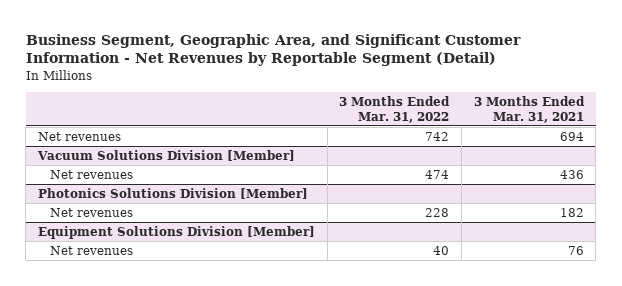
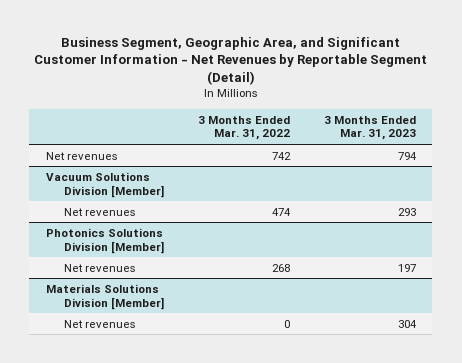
- | 3 Months Ended Mar. 31, 2022 | 3 Months Ended Mar. 31, 2021
+ | 3 Months Ended Mar. 31, 2022 | 3 Months Ended Mar. 31, 2023
@ Photonics Solutions Division [Member]
- Net revenues | 228 | 182
- Equipment Solutions Division [Member]
- Net revenues | 40 | 76
@ Photonics Solutions Division [Member]
+ Net revenues | 268 | 197
+ Materials Solutions Division [Member]
+ Net revenues | 0 | 304

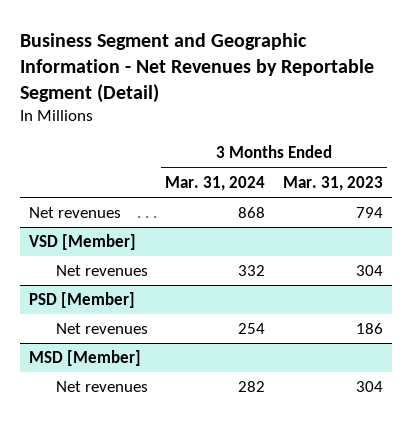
- Business Segment, Geographic Area, and Significant Customer Information - Net Revenues by Reportable Segment (Detail)
+ Business Segment and Geographic Information - Net Revenues by Reportable Segment (Detail)
- | 3 Months Ended Mar. 31, 2022 | 3 Months Ended Mar. 31, 2023
+ | 3 Months Ended Mar. 31, 2024 | 3 Months Ended Mar. 31, 2023
- Vacuum Solutions Division [Member]
- Net revenues | 474 | 293
- Photonics Solutions Division [Member]
- Net revenues | 268 | 197
- Materials Solutions Division [Member]
+ VSD [Member]
+ PSD [Member]
+ Net revenues | 254 | 186
+ MSD [Member]
+ Net revenues | 282 | 304

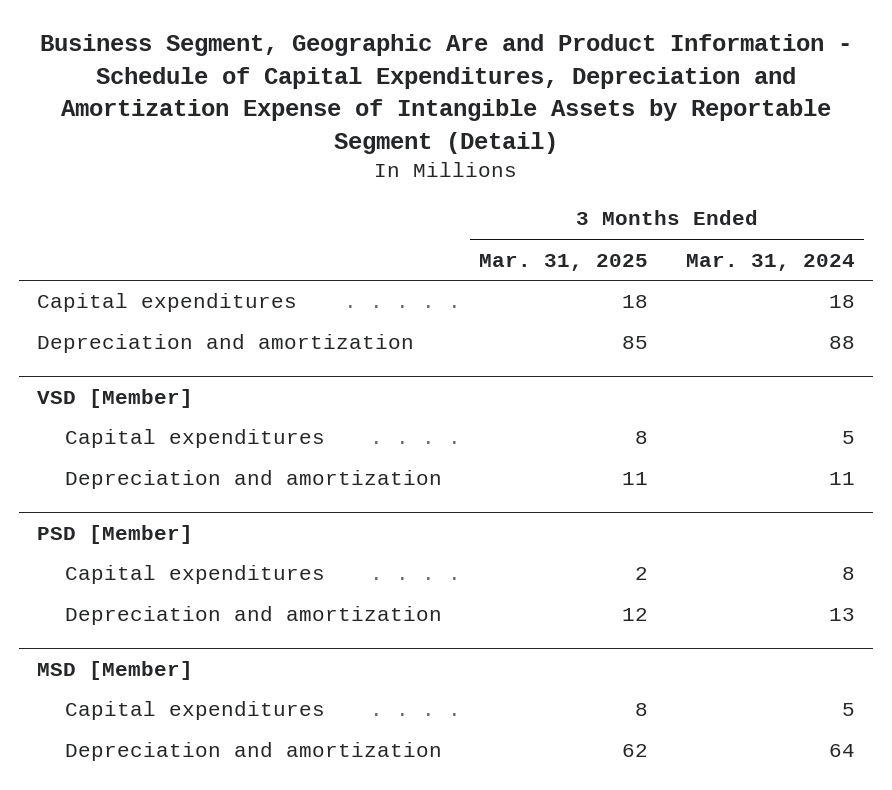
- Business Segment and Geographic Information - Net Revenues by Reportable Segment (Detail)
+ Business Segment, Geographic Are and Product Information - Schedule of Capital Expenditures, Depreciation and Amortization Expense of Intangible Assets by Reportable Segment (Detail)
- | 3 Months Ended Mar. 31, 2024 | 3 Months Ended Mar. 31, 2023
+ | 3 Months Ended Mar. 31, 2025 | 3 Months Ended Mar. 31, 2024
- Net revenues | 868 | 794
+ Capital expenditures | 18 | 18
+ Depreciation and amortization | 85 | 88
@ VSD [Member]
- Net revenues | 332 | 304
+ Capital expenditures | 8 | 5
+ Depreciation and amortization | 11 | 11
@ PSD [Member]
- Net revenues | 254 | 186
+ Capital expenditures | 2 | 8
+ Depreciation and amortization | 12 | 13
@ MSD [Member]
- Net revenues | 282 | 304
+ Capital expenditures | 8 | 5
+ Depreciation and amortization | 62 | 64

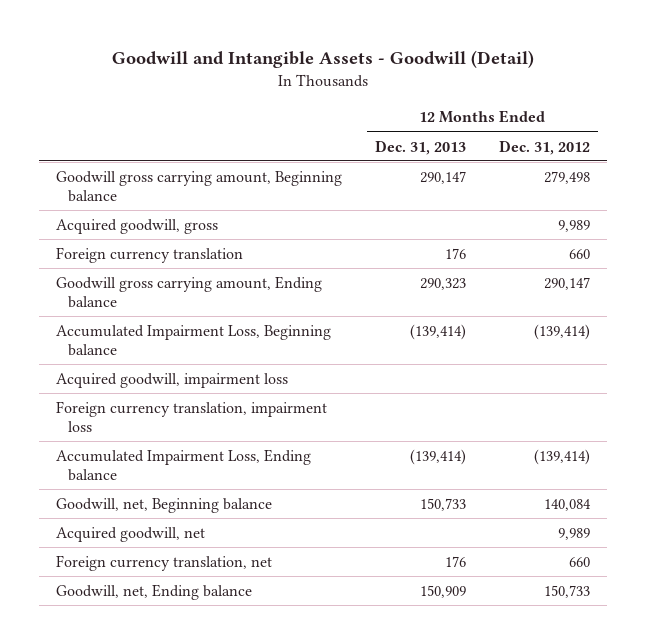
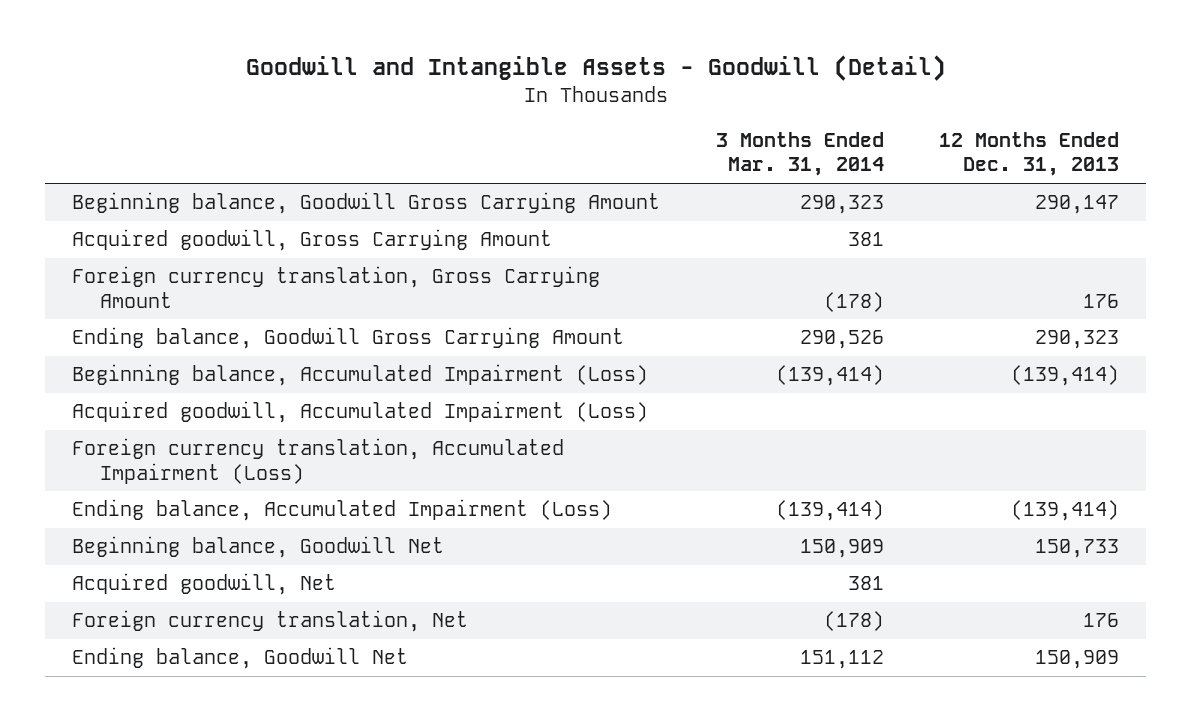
- | 12 Months Ended Dec. 31, 2013 | 12 Months Ended Dec. 31, 2012
+ | 3 Months Ended Mar. 31, 2014 | 12 Months Ended Dec. 31, 2013
- Goodwill gross carrying amount, Beginning balance | 290,147 | 279,498
- Acquired goodwill, gross | | 9,989
- Foreign currency translation | 176 | 660
- Goodwill gross carrying amount, Ending balance | 290,323 | 290,147
- Accumulated Impairment Loss, Beginning balance | (139,414) | (139,414)
- Acquired goodwill, impairment loss
- Foreign currency translation, impairment loss
- Accumulated Impairment Loss, Ending balance | (139,414) | (139,414)
- Goodwill, net, Beginning balance | 150,733 | 140,084
- Acquired goodwill, net | | 9,989
- Foreign currency translation, net | 176 | 660
- Goodwill, net, Ending balance | 150,909 | 150,733
+ Beginning balance, Goodwill Gross Carrying Amount | 290,323 | 290,147
+ Acquired goodwill, Gross Carrying Amount | 381 |
+ Foreign currency translation, Gross Carrying Amount | (178) | 176
+ Ending balance, Goodwill Gross Carrying Amount | 290,526 | 290,323
+ Beginning balance, Accumulated Impairment (Loss) | (139,414) | (139,414)
+ Acquired goodwill, Accumulated Impairment (Loss)
+ Foreign currency translation, Accumulated Impairment (Loss)
+ Ending balance, Accumulated Impairment (Loss) | (139,414) | (139,414)
+ Beginning balance, Goodwill Net | 150,909 | 150,733
+ Acquired goodwill, Net | 381 |
+ Foreign currency translation, Net | (178) | 176
+ Ending balance, Goodwill Net | 151,112 | 150,909

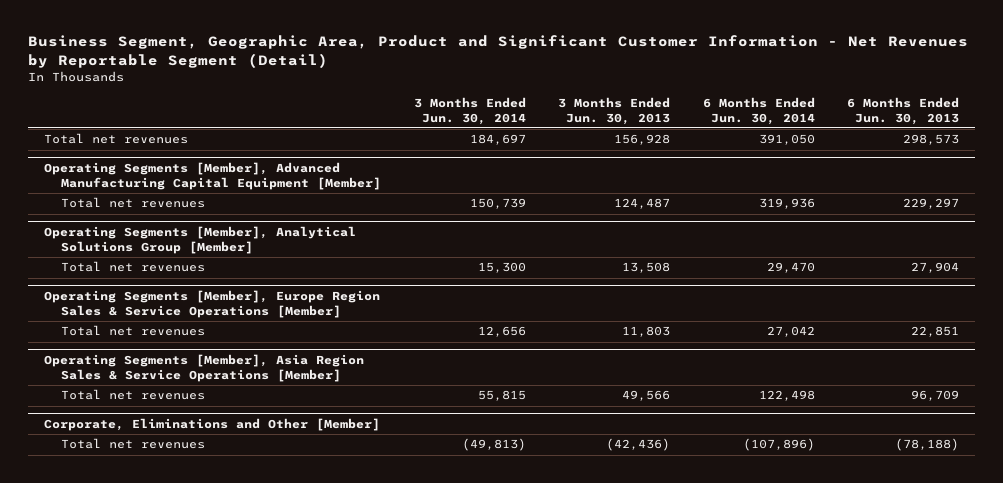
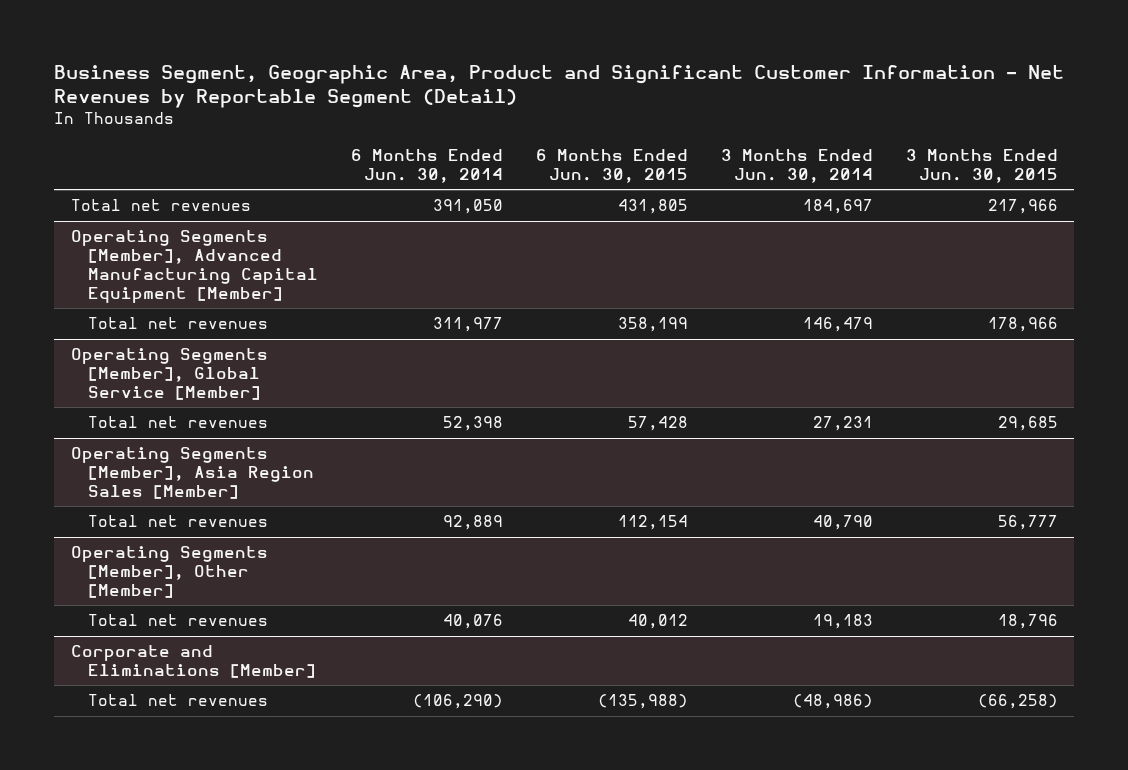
- | 3 Months Ended Jun. 30, 2014 | 3 Months Ended Jun. 30, 2013 | 6 Months Ended Jun. 30, 2014 | 6 Months Ended Jun. 30, 2013
+ | 6 Months Ended Jun. 30, 2014 | 6 Months Ended Jun. 30, 2015 | 3 Months Ended Jun. 30, 2014 | 3 Months Ended Jun. 30, 2015
@ Operating Segments [Member], Advanced Manufacturing Capital Equipment [Member]
- Total net revenues | 150,739 | 124,487 | 319,936 | 229,297
- Operating Segments [Member], Analytical Solutions Group [Member]
- Total net revenues | 15,300 | 13,508 | 29,470 | 27,904
- Operating Segments [Member], Europe Region Sales & Service Operations [Member]
- Total net revenues | 12,656 | 11,803 | 27,042 | 22,851
- Operating Segments [Member], Asia Region Sales & Service Operations [Member]
- Total net revenues | 55,815 | 49,566 | 122,498 | 96,709
- Corporate, Eliminations and Other [Member]
- Total net revenues | (49,813) | (42,436) | (107,896) | (78,188)
@ Operating Segments [Member], Advanced Manufacturing Capital Equipment [Member]
+ Total net revenues | 311,977 | 358,199 | 146,479 | 178,966
+ Operating Segments [Member], Global Service [Member]
+ Total net revenues | 52,398 | 57,428 | 27,231 | 29,685
+ Operating Segments [Member], Asia Region Sales [Member]
+ Total net revenues | 92,889 | 112,154 | 40,790 | 56,777
+ Operating Segments [Member], Other [Member]
+ Total net revenues | 40,076 | 40,012 | 19,183 | 18,796
+ Corporate and Eliminations [Member]
+ Total net revenues | (106,290) | (135,988) | (48,986) | (66,258)

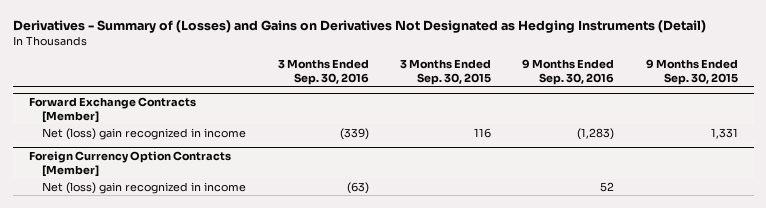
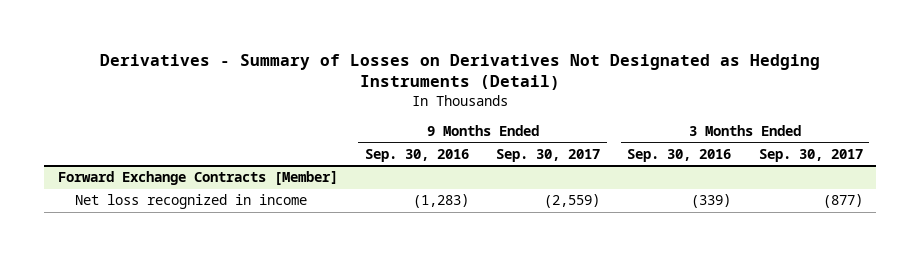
- Derivatives - Summary of (Losses) and Gains on Derivatives Not Designated as Hedging Instruments (Detail)
+ Derivatives - Summary of Losses on Derivatives Not Designated as Hedging Instruments (Detail)
- | 3 Months Ended Sep. 30, 2016 | 3 Months Ended Sep. 30, 2015 | 9 Months Ended Sep. 30, 2016 | 9 Months Ended Sep. 30, 2015
+ | 9 Months Ended Sep. 30, 2016 | 9 Months Ended Sep. 30, 2017 | 3 Months Ended Sep. 30, 2016 | 3 Months Ended Sep. 30, 2017
@ Forward Exchange Contracts [Member]
- Net (loss) gain recognized in income | (339) | 116 | (1,283) | 1,331
- Foreign Currency Option Contracts [Member]
- Net (loss) gain recognized in income | (63) | | 52 |
@ Forward Exchange Contracts [Member]
+ Net loss recognized in income | (1,283) | (2,559) | (339) | (877)

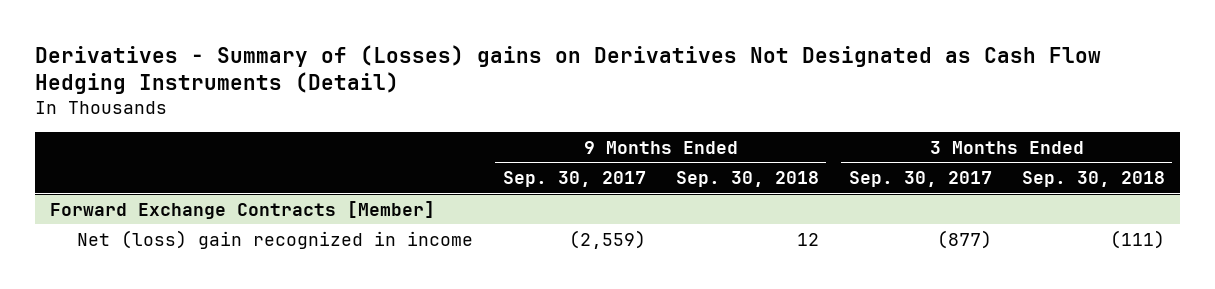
- Derivatives - Summary of Losses on Derivatives Not Designated as Hedging Instruments (Detail)
+ Derivatives - Summary of (Losses) gains on Derivatives Not Designated as Cash Flow Hedging Instruments (Detail)
- | 9 Months Ended Sep. 30, 2016 | 9 Months Ended Sep. 30, 2017 | 3 Months Ended Sep. 30, 2016 | 3 Months Ended Sep. 30, 2017
+ | 9 Months Ended Sep. 30, 2017 | 9 Months Ended Sep. 30, 2018 | 3 Months Ended Sep. 30, 2017 | 3 Months Ended Sep. 30, 2018
@ Forward Exchange Contracts [Member]
- Net loss recognized in income | (1,283) | (2,559) | (339) | (877)
+ Net (loss) gain recognized in income | (2,559) | 12 | (877) | (111)

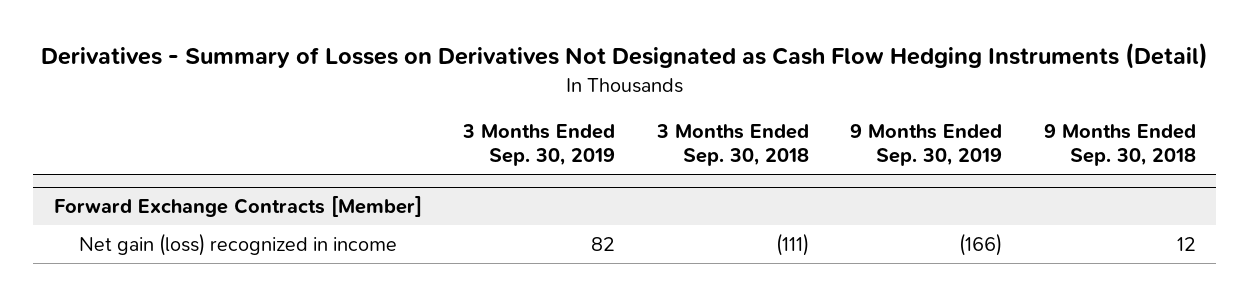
- Derivatives - Summary of (Losses) gains on Derivatives Not Designated as Cash Flow Hedging Instruments (Detail)
+ Derivatives - Summary of Losses on Derivatives Not Designated as Cash Flow Hedging Instruments (Detail)
- | 9 Months Ended Sep. 30, 2017 | 9 Months Ended Sep. 30, 2018 | 3 Months Ended Sep. 30, 2017 | 3 Months Ended Sep. 30, 2018
+ | 3 Months Ended Sep. 30, 2019 | 3 Months Ended Sep. 30, 2018 | 9 Months Ended Sep. 30, 2019 | 9 Months Ended Sep. 30, 2018
@ Forward Exchange Contracts [Member]
- Net (loss) gain recognized in income | (2,559) | 12 | (877) | (111)
+ Net gain (loss) recognized in income | 82 | (111) | (166) | 12

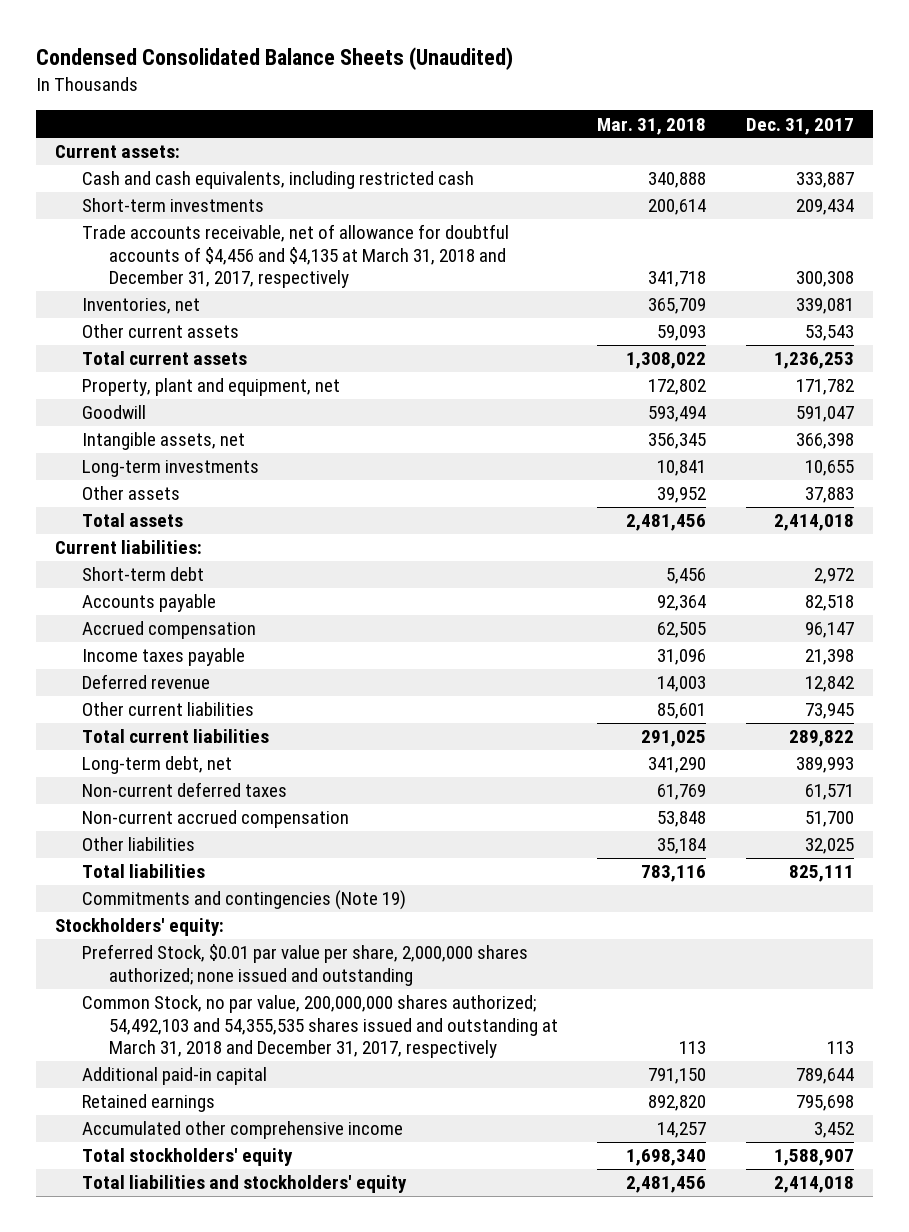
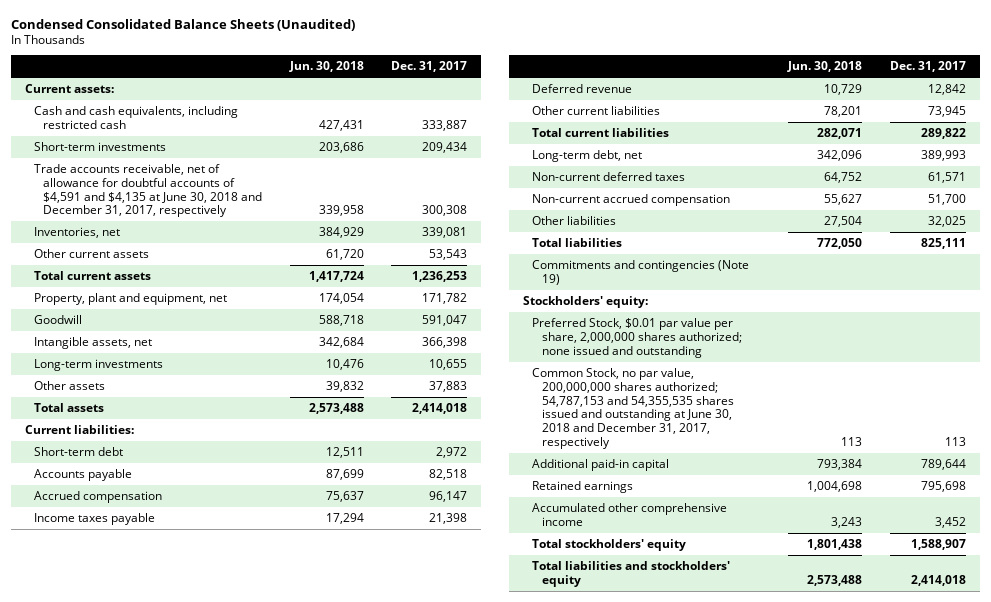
- | Mar. 31, 2018 | Dec. 31, 2017
+ | Jun. 30, 2018 | Dec. 31, 2017
- Trade accounts receivable, net of allowance for doubtful accounts of $4,456 and $4,135 at March 31, 2018 and December 31, 2017, respectively | 341,718 | 300,308
+ Trade accounts receivable, net of allowance for doubtful accounts of $4,591 and $4,135 at June 30, 2018 and December 31, 2017, respectively | 339,958 | 300,308
- Common Stock, no par value, 200,000,000 shares authorized; 54,492,103 and 54,355,535 shares issued and outstanding at March 31, 2018 and December 31, 2017, respectively | 113 | 113
+ Common Stock, no par value, 200,000,000 shares authorized; 54,787,153 and 54,355,535 shares issued and outstanding at June 30, 2018 and December 31, 2017, respectively | 113 | 113

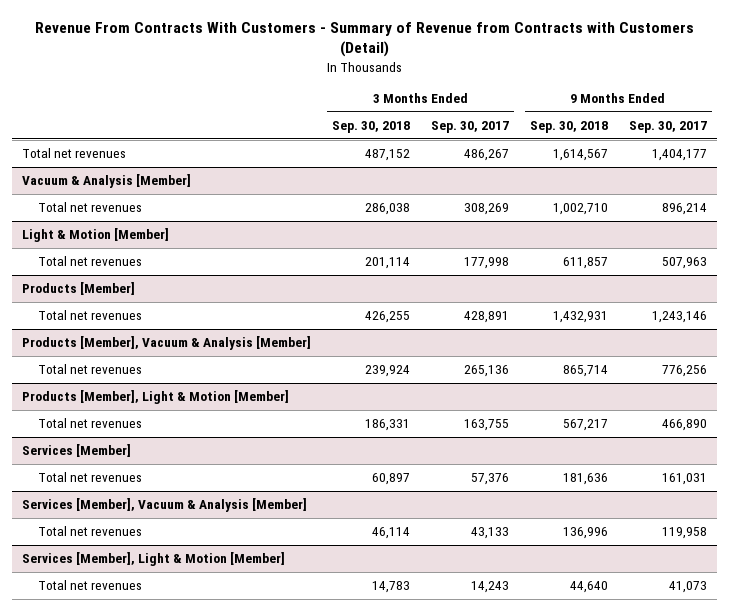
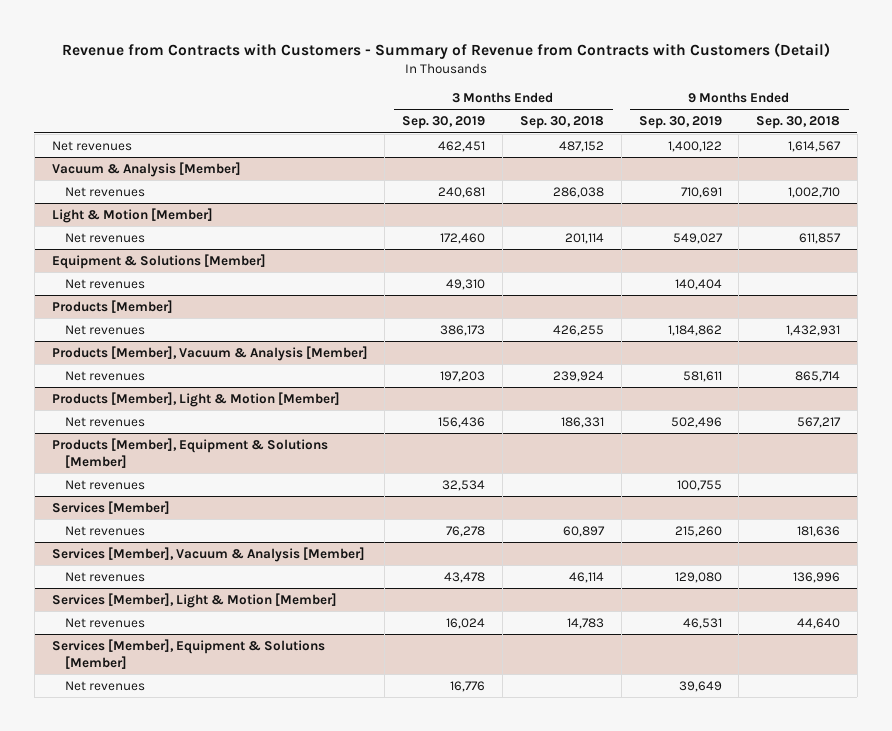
- Revenue From Contracts With Customers - Summary of Revenue from Contracts with Customers (Detail)
+ Revenue from Contracts with Customers - Summary of Revenue from Contracts with Customers (Detail)
- | 3 Months Ended Sep. 30, 2018 | 3 Months Ended Sep. 30, 2017 | 9 Months Ended Sep. 30, 2018 | 9 Months Ended Sep. 30, 2017
+ | 3 Months Ended Sep. 30, 2019 | 3 Months Ended Sep. 30, 2018 | 9 Months Ended Sep. 30, 2019 | 9 Months Ended Sep. 30, 2018
- Total net revenues | 487,152 | 486,267 | 1,614,567 | 1,404,177
+ Net revenues | 462,451 | 487,152 | 1,400,122 | 1,614,567
@ Vacuum & Analysis [Member]
- Total net revenues | 286,038 | 308,269 | 1,002,710 | 896,214
+ Net revenues | 240,681 | 286,038 | 710,691 | 1,002,710
@ Light & Motion [Member]
- Total net revenues | 201,114 | 177,998 | 611,857 | 507,963
+ Net revenues | 172,460 | 201,114 | 549,027 | 611,857
+ Equipment & Solutions [Member]
+ Net revenues | 49,310 | | 140,404 |
@ Products [Member]
- Total net revenues | 426,255 | 428,891 | 1,432,931 | 1,243,146
+ Net revenues | 386,173 | 426,255 | 1,184,862 | 1,432,931
@ Products [Member], Vacuum & Analysis [Member]
- Total net revenues | 239,924 | 265,136 | 865,714 | 776,256
+ Net revenues | 197,203 | 239,924 | 581,611 | 865,714
@ Products [Member], Light & Motion [Member]
- Total net revenues | 186,331 | 163,755 | 567,217 | 466,890
+ Net revenues | 156,436 | 186,331 | 502,496 | 567,217
+ Products [Member], Equipment & Solutions [Member]
+ Net revenues | 32,534 | | 100,755 |
@ Services [Member]
- Total net revenues | 60,897 | 57,376 | 181,636 | 161,031
+ Net revenues | 76,278 | 60,897 | 215,260 | 181,636
@ Services [Member], Vacuum & Analysis [Member]
- Total net revenues | 46,114 | 43,133 | 136,996 | 119,958
+ Net revenues | 43,478 | 46,114 | 129,080 | 136,996
@ Services [Member], Light & Motion [Member]
- Total net revenues | 14,783 | 14,243 | 44,640 | 41,073
+ Net revenues | 16,024 | 14,783 | 46,531 | 44,640
+ Services [Member], Equipment & Solutions [Member]
+ Net revenues | 16,776 | | 39,649 |

